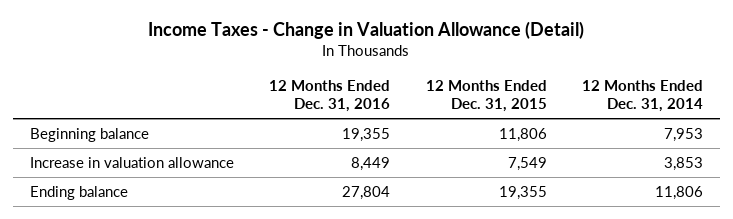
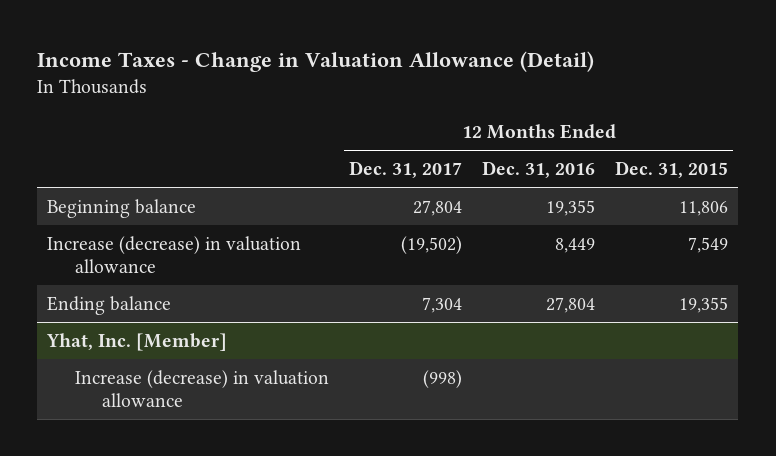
- | 12 Months Ended Dec. 31, 2016 | 12 Months Ended Dec. 31, 2015 | 12 Months Ended Dec. 31, 2014
+ | 12 Months Ended Dec. 31, 2017 | 12 Months Ended Dec. 31, 2016 | 12 Months Ended Dec. 31, 2015
- Increase in valuation allowance | 8,449 | 7,549 | 3,853
+ Increase (decrease) in valuation allowance | (19,502) | 8,449 | 7,549
+ Yhat, Inc. [Member]
+ Increase (decrease) in valuation allowance | (998) | |

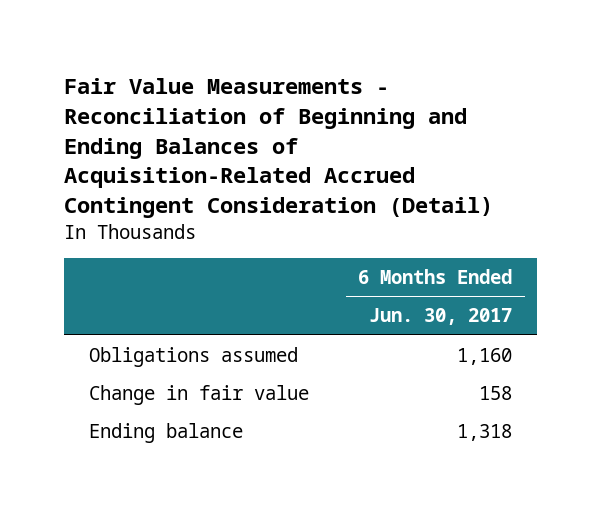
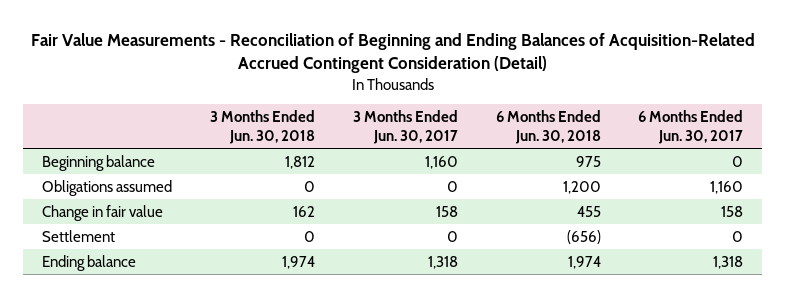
- | 6 Months Ended Jun. 30, 2017
+ | 3 Months Ended Jun. 30, 2018 | 3 Months Ended Jun. 30, 2017 | 6 Months Ended Jun. 30, 2018 | 6 Months Ended Jun. 30, 2017
+ Beginning balance | 1,812 | 1,160 | 975 | 0
+ Settlement | 0 | 0 | (656) | 0

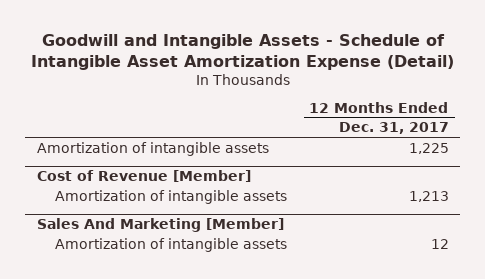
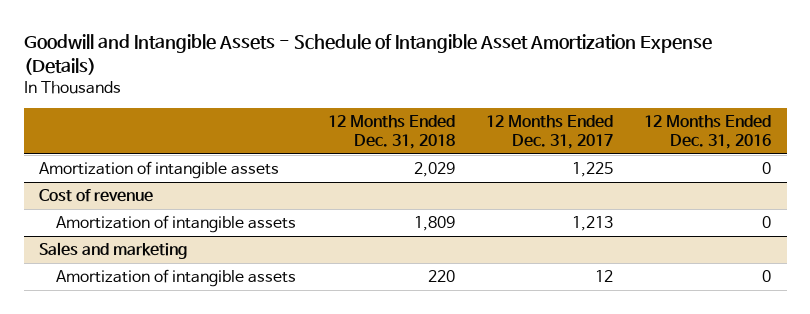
- Goodwill and Intangible Assets - Schedule of Intangible Asset Amortization Expense (Detail)
+ Goodwill and Intangible Assets - Schedule of Intangible Asset Amortization Expense (Details)
- | 12 Months Ended Dec. 31, 2017
+ | 12 Months Ended Dec. 31, 2018 | 12 Months Ended Dec. 31, 2017 | 12 Months Ended Dec. 31, 2016
- Cost of Revenue [Member]
+ Cost of revenue
- Sales And Marketing [Member]
+ Sales and marketing

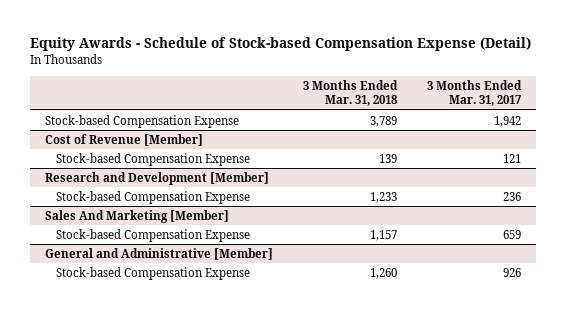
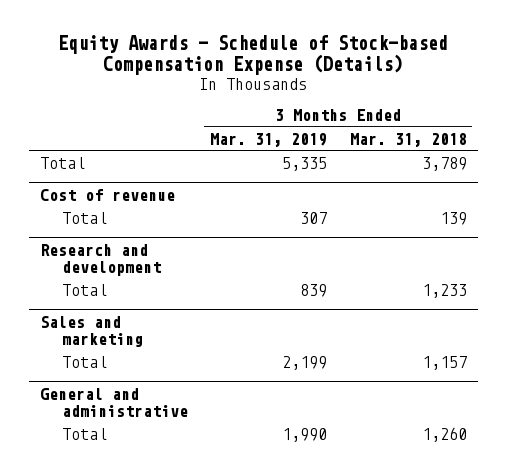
- Equity Awards - Schedule of Stock-based Compensation Expense (Detail)
+ Equity Awards - Schedule of Stock-based Compensation Expense (Details)
- | 3 Months Ended Mar. 31, 2018 | 3 Months Ended Mar. 31, 2017
+ | 3 Months Ended Mar. 31, 2019 | 3 Months Ended Mar. 31, 2018
- Stock-based Compensation Expense | 3,789 | 1,942
- Cost of Revenue [Member]
- Stock-based Compensation Expense | 139 | 121
- Research and Development [Member]
- Stock-based Compensation Expense | 1,233 | 236
- Sales And Marketing [Member]
- Stock-based Compensation Expense | 1,157 | 659
- General and Administrative [Member]
- Stock-based Compensation Expense | 1,260 | 926
+ Total | 5,335 | 3,789
+ Cost of revenue
+ Total | 307 | 139
+ Research and development
+ Total | 839 | 1,233
+ Sales and marketing
+ Total | 2,199 | 1,157
+ General and administrative
+ Total | 1,990 | 1,260

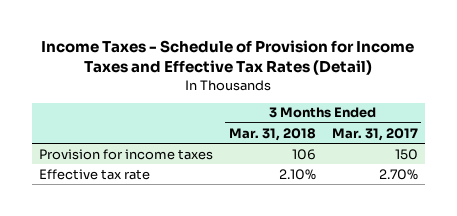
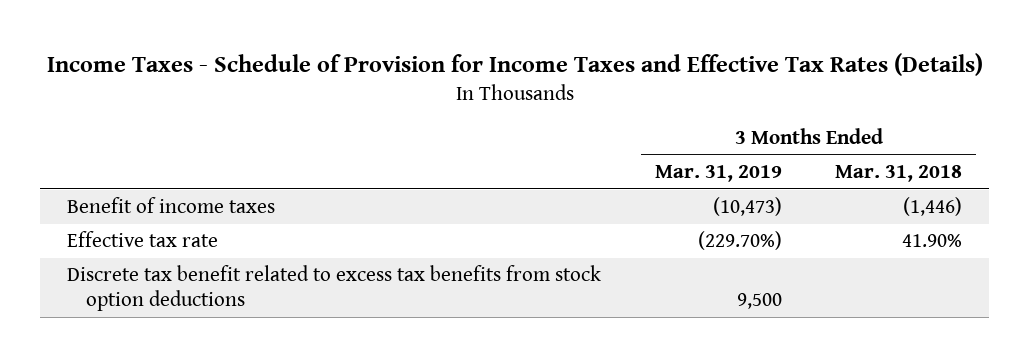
- Income Taxes - Schedule of Provision for Income Taxes and Effective Tax Rates (Detail)
+ Income Taxes - Schedule of Provision for Income Taxes and Effective Tax Rates (Details)
- | 3 Months Ended Mar. 31, 2018 | 3 Months Ended Mar. 31, 2017
+ | 3 Months Ended Mar. 31, 2019 | 3 Months Ended Mar. 31, 2018
- Provision for income taxes | 106 | 150
- Effective tax rate | 2.10% | 2.70%
+ Benefit of income taxes | (10,473) | (1,446)
+ Effective tax rate | (229.70%) | 41.90%
+ Discrete tax benefit related to excess tax benefits from stock option deductions | 9,500 |

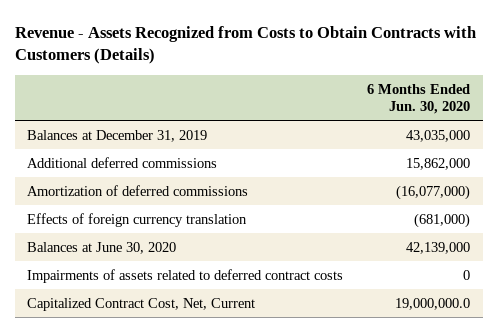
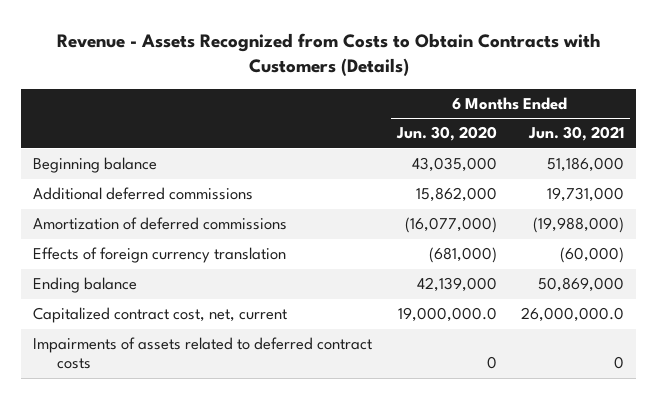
- | 6 Months Ended Jun. 30, 2020
+ | 6 Months Ended Jun. 30, 2020 | 6 Months Ended Jun. 30, 2021
- Balances at December 31, 2019 | 43,035,000
+ Beginning balance | 43,035,000 | 51,186,000
- Balances at June 30, 2020 | 42,139,000
+ Ending balance | 42,139,000 | 50,869,000
+ Capitalized contract cost, net, current | 19,000,000.0 | 26,000,000.0
- Capitalized Contract Cost, Net, Current | 19,000,000.0

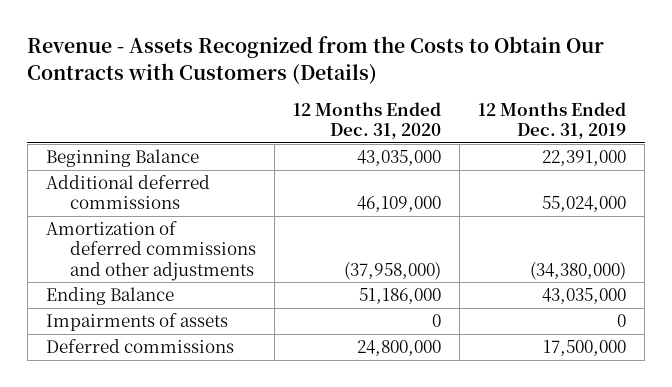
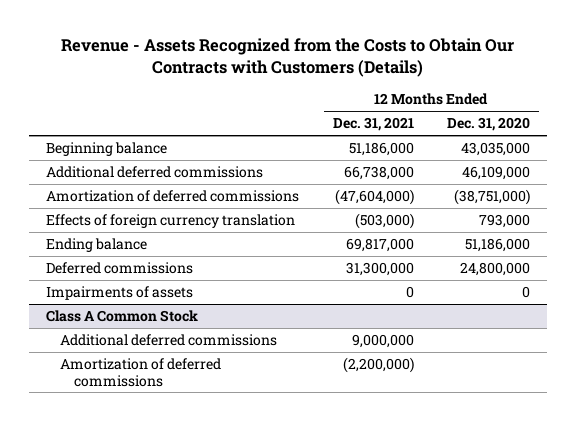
- | 12 Months Ended Dec. 31, 2020 | 12 Months Ended Dec. 31, 2019
+ | 12 Months Ended Dec. 31, 2021 | 12 Months Ended Dec. 31, 2020
- Beginning Balance | 43,035,000 | 22,391,000
+ Beginning balance | 51,186,000 | 43,035,000
- Amortization of deferred commissions and other adjustments | (37,958,000) | (34,380,000)
- Ending Balance | 51,186,000 | 43,035,000
+ Amortization of deferred commissions | (47,604,000) | (38,751,000)
+ Effects of foreign currency translation | (503,000) | 793,000
+ Ending balance | 69,817,000 | 51,186,000
moved down: Impairments of assets | 0 | 0
+ Class A Common Stock
+ Additional deferred commissions | 9,000,000 |
+ Amortization of deferred commissions | (2,200,000) |

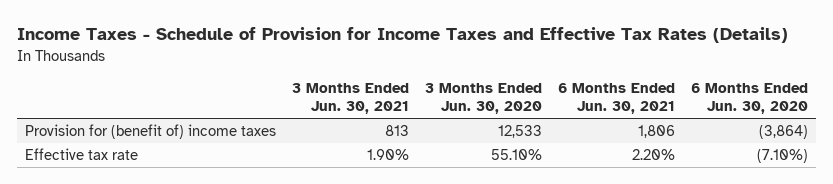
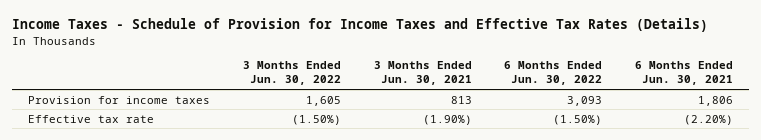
- | 3 Months Ended Jun. 30, 2021 | 3 Months Ended Jun. 30, 2020 | 6 Months Ended Jun. 30, 2021 | 6 Months Ended Jun. 30, 2020
+ | 3 Months Ended Jun. 30, 2022 | 3 Months Ended Jun. 30, 2021 | 6 Months Ended Jun. 30, 2022 | 6 Months Ended Jun. 30, 2021
- Provision for (benefit of) income taxes | 813 | 12,533 | 1,806 | (3,864)
- Effective tax rate | 1.90% | 55.10% | 2.20% | (7.10%)
+ Provision for income taxes | 1,605 | 813 | 3,093 | 1,806
+ Effective tax rate | (1.50%) | (1.90%) | (1.50%) | (2.20%)

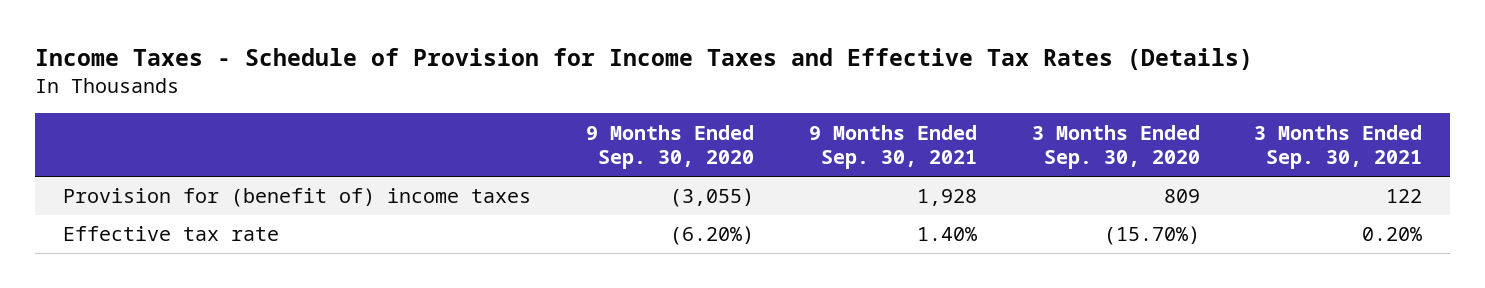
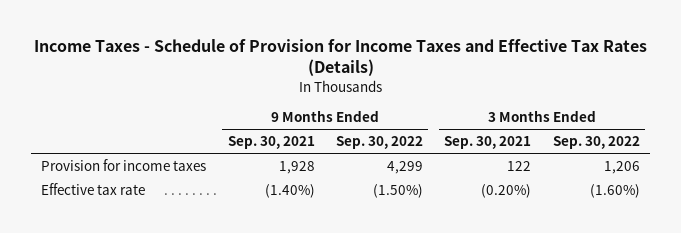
- | 9 Months Ended Sep. 30, 2020 | 9 Months Ended Sep. 30, 2021 | 3 Months Ended Sep. 30, 2020 | 3 Months Ended Sep. 30, 2021
+ | 9 Months Ended Sep. 30, 2021 | 9 Months Ended Sep. 30, 2022 | 3 Months Ended Sep. 30, 2021 | 3 Months Ended Sep. 30, 2022
- Provision for (benefit of) income taxes | (3,055) | 1,928 | 809 | 122
- Effective tax rate | (6.20%) | 1.40% | (15.70%) | 0.20%
+ Provision for income taxes | 1,928 | 4,299 | 122 | 1,206
+ Effective tax rate | (1.40%) | (1.50%) | (0.20%) | (1.60%)

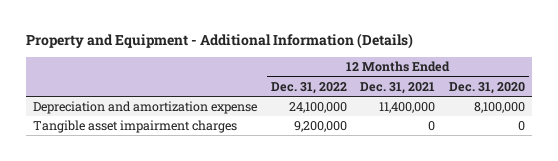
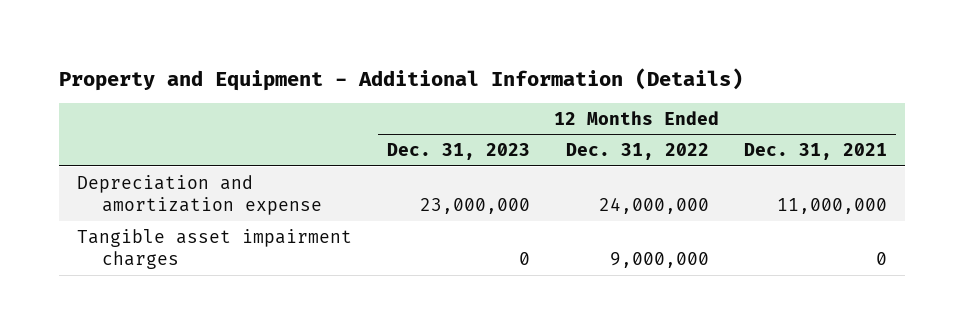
- | 12 Months Ended Dec. 31, 2022 | 12 Months Ended Dec. 31, 2021 | 12 Months Ended Dec. 31, 2020
+ | 12 Months Ended Dec. 31, 2023 | 12 Months Ended Dec. 31, 2022 | 12 Months Ended Dec. 31, 2021
- Depreciation and amortization expense | 24,100,000 | 11,400,000 | 8,100,000
- Tangible asset impairment charges | 9,200,000 | 0 | 0
+ Depreciation and amortization expense | 23,000,000 | 24,000,000 | 11,000,000
+ Tangible asset impairment charges | 0 | 9,000,000 | 0

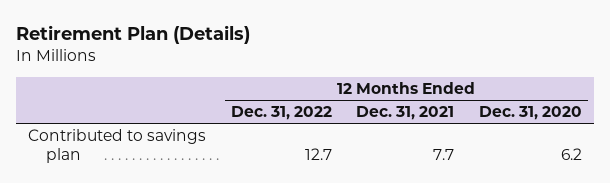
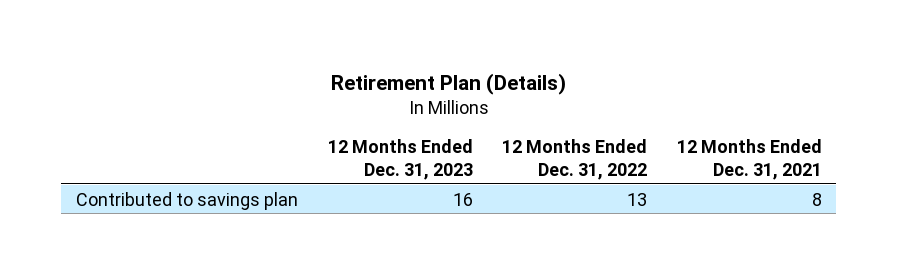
- | 12 Months Ended Dec. 31, 2022 | 12 Months Ended Dec. 31, 2021 | 12 Months Ended Dec. 31, 2020
+ | 12 Months Ended Dec. 31, 2023 | 12 Months Ended Dec. 31, 2022 | 12 Months Ended Dec. 31, 2021
- Contributed to savings plan | 12.7 | 7.7 | 6.2
+ Contributed to savings plan | 16 | 13 | 8

